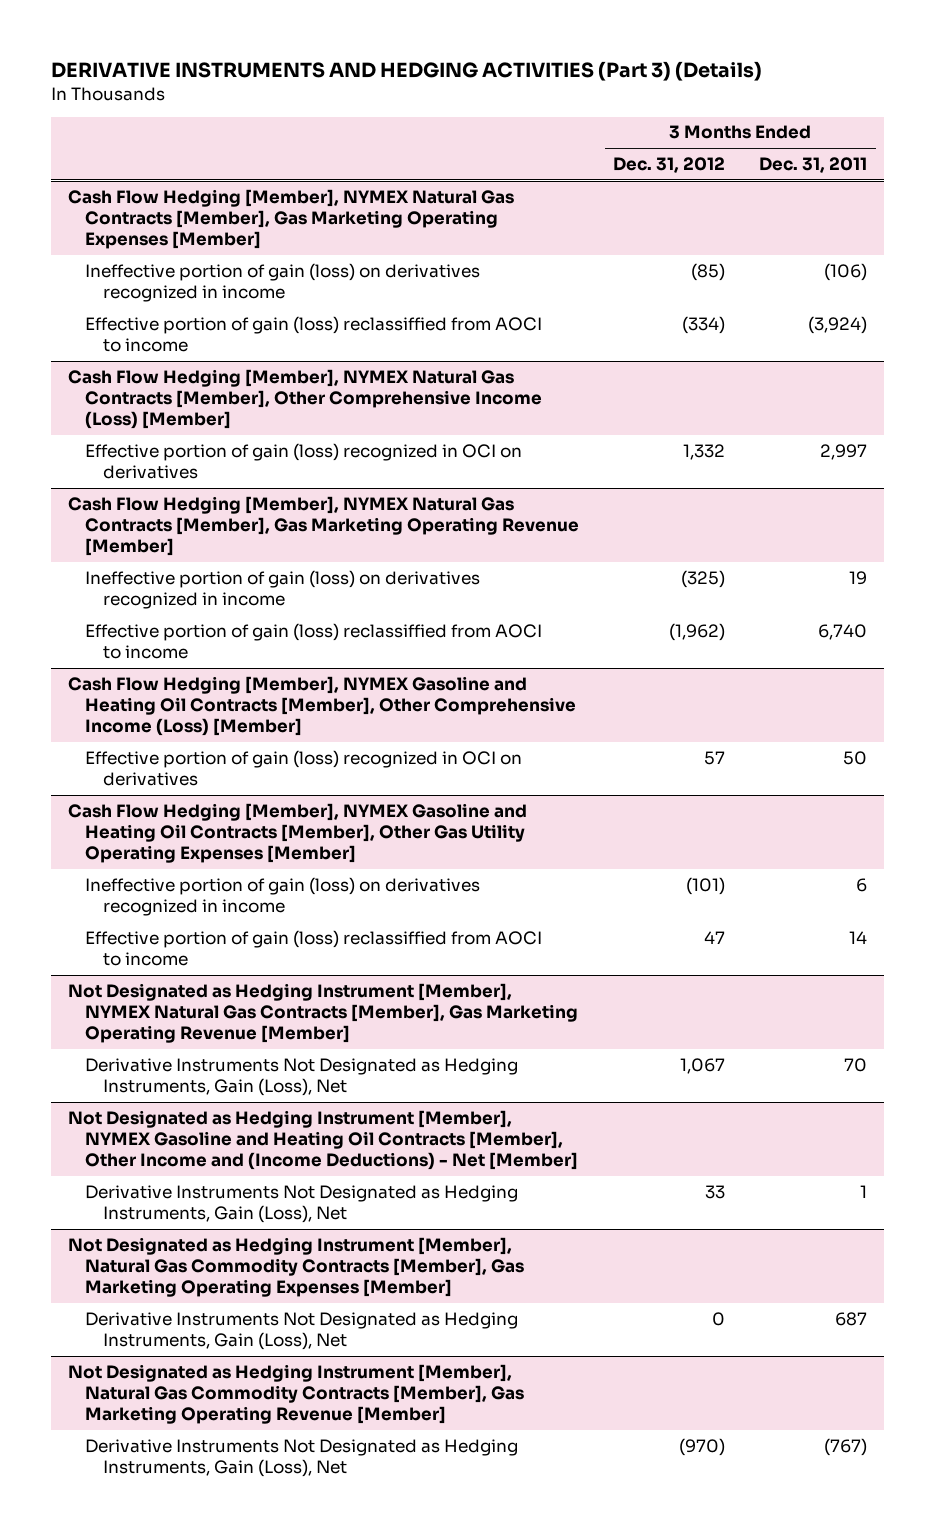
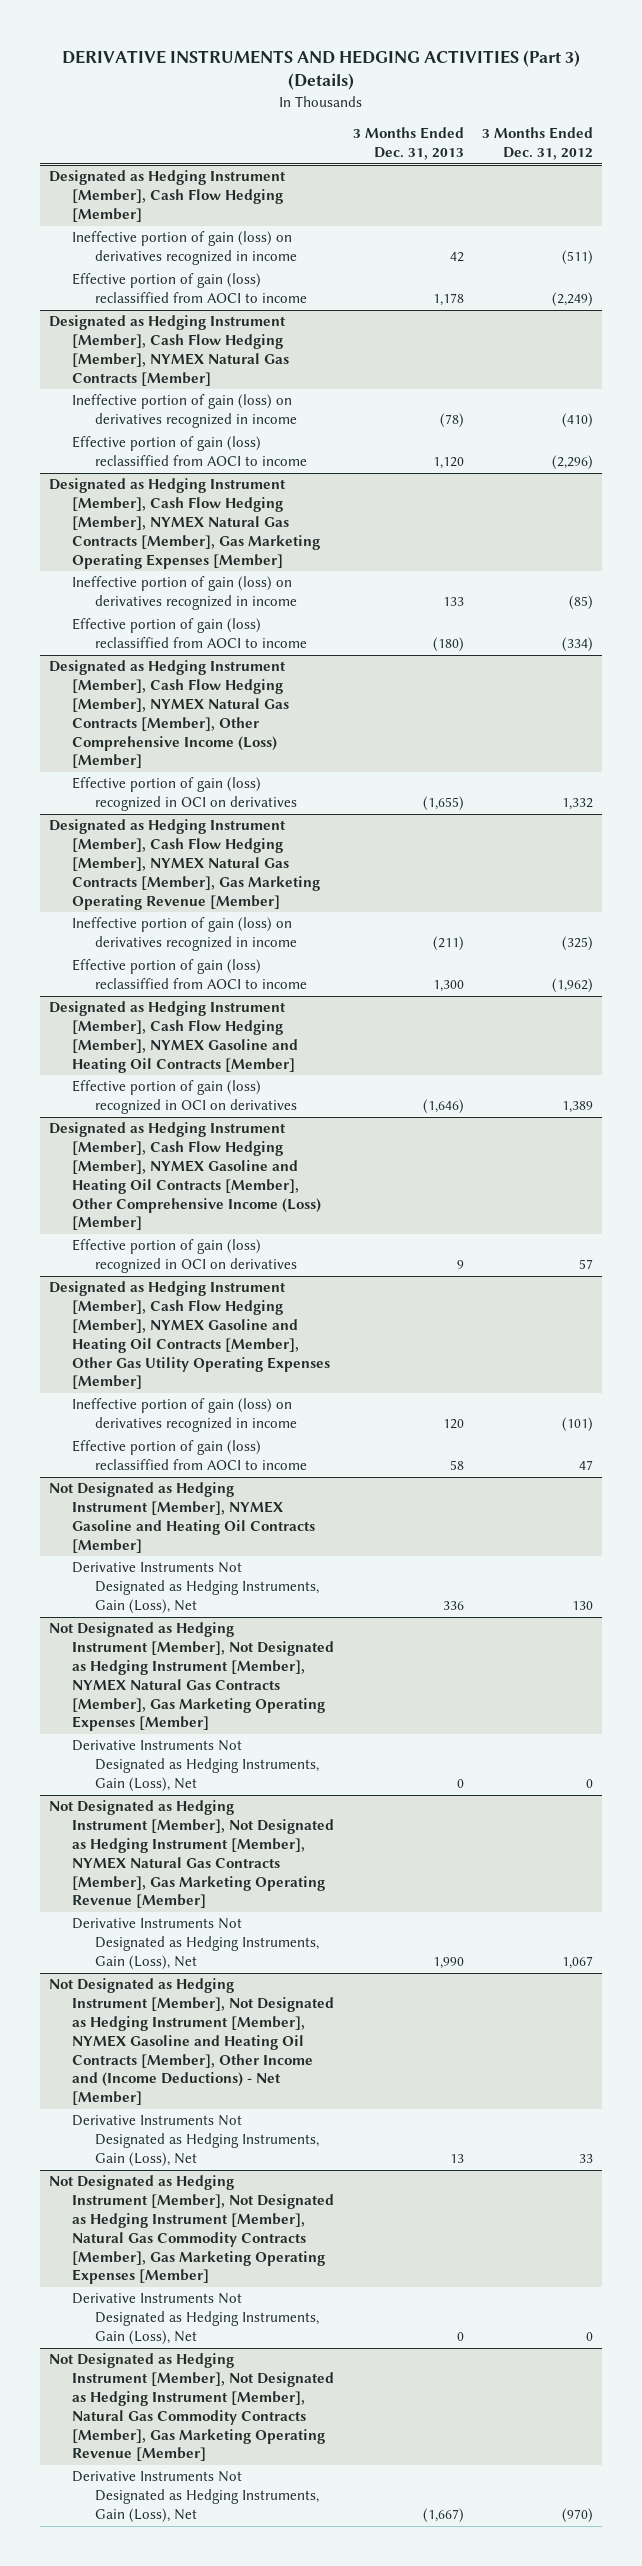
- | 3 Months Ended Dec. 31, 2012 | 3 Months Ended Dec. 31, 2011
+ | 3 Months Ended Dec. 31, 2013 | 3 Months Ended Dec. 31, 2012
- Cash Flow Hedging [Member], NYMEX Natural Gas Contracts [Member], Gas Marketing Operating Expenses [Member]
+ Designated as Hedging Instrument [Member], Cash Flow Hedging [Member]
+ Ineffective portion of gain (loss) on derivatives recognized in income | 42 | (511)
+ Effective portion of gain (loss) reclassiffied from AOCI to income | 1,178 | (2,249)
+ Designated as Hedging Instrument [Member], Cash Flow Hedging [Member], NYMEX Natural Gas Contracts [Member]
+ Ineffective portion of gain (loss) on derivatives recognized in income | (78) | (410)
+ Effective portion of gain (loss) reclassiffied from AOCI to income | 1,120 | (2,296)
+ Designated as Hedging Instrument [Member], Cash Flow Hedging [Member], NYMEX Natural Gas Contracts [Member], Gas Marketing Operating Expenses [Member]
- Cash Flow Hedging [Member], NYMEX Natural Gas Contracts [Member], Other Comprehensive Income (Loss) [Member]
+ Designated as Hedging Instrument [Member], Cash Flow Hedging [Member], NYMEX Natural Gas Contracts [Member], Other Comprehensive Income (Loss) [Member]
- Cash Flow Hedging [Member], NYMEX Natural Gas Contracts [Member], Gas Marketing Operating Revenue [Member]
+ Designated as Hedging Instrument [Member], Cash Flow Hedging [Member], NYMEX Natural Gas Contracts [Member], Gas Marketing Operating Revenue [Member]
- Cash Flow Hedging [Member], NYMEX Gasoline and Heating Oil Contracts [Member], Other Comprehensive Income (Loss) [Member]
+ Designated as Hedging Instrument [Member], Cash Flow Hedging [Member], NYMEX Gasoline and Heating Oil Contracts [Member]
+ Effective portion of gain (loss) recognized in OCI on derivatives | (1,646) | 1,389
+ Designated as Hedging Instrument [Member], Cash Flow Hedging [Member], NYMEX Gasoline and Heating Oil Contracts [Member], Other Comprehensive Income (Loss) [Member]
- Cash Flow Hedging [Member], NYMEX Gasoline and Heating Oil Contracts [Member], Other Gas Utility Operating Expenses [Member]
+ Designated as Hedging Instrument [Member], Cash Flow Hedging [Member], NYMEX Gasoline and Heating Oil Contracts [Member], Other Gas Utility Operating Expenses [Member]
- Not Designated as Hedging Instrument [Member], NYMEX Natural Gas Contracts [Member], Gas Marketing Operating Revenue [Member]
+ Not Designated as Hedging Instrument [Member], NYMEX Gasoline and Heating Oil Contracts [Member]
+ Derivative Instruments Not Designated as Hedging Instruments, Gain (Loss), Net | 336 | 130
+ Not Designated as Hedging Instrument [Member], Not Designated as Hedging Instrument [Member], NYMEX Natural Gas Contracts [Member], Gas Marketing Operating Expenses [Member]
+ Derivative Instruments Not Designated as Hedging Instruments, Gain (Loss), Net | 0 | 0
+ Not Designated as Hedging Instrument [Member], Not Designated as Hedging Instrument [Member], NYMEX Natural Gas Contracts [Member], Gas Marketing Operating Revenue [Member]
- Not Designated as Hedging Instrument [Member], NYMEX Gasoline and Heating Oil Contracts [Member], Other Income and (Income Deductions) - Net [Member]
+ Not Designated as Hedging Instrument [Member], Not Designated as Hedging Instrument [Member], NYMEX Gasoline and Heating Oil Contracts [Member], Other Income and (Income Deductions) - Net [Member]
- Not Designated as Hedging Instrument [Member], Natural Gas Commodity Contracts [Member], Gas Marketing Operating Expenses [Member]
+ Not Designated as Hedging Instrument [Member], Not Designated as Hedging Instrument [Member], Natural Gas Commodity Contracts [Member], Gas Marketing Operating Expenses [Member]
- Not Designated as Hedging Instrument [Member], Natural Gas Commodity Contracts [Member], Gas Marketing Operating Revenue [Member]
+ Not Designated as Hedging Instrument [Member], Not Designated as Hedging Instrument [Member], Natural Gas Commodity Contracts [Member], Gas Marketing Operating Revenue [Member]

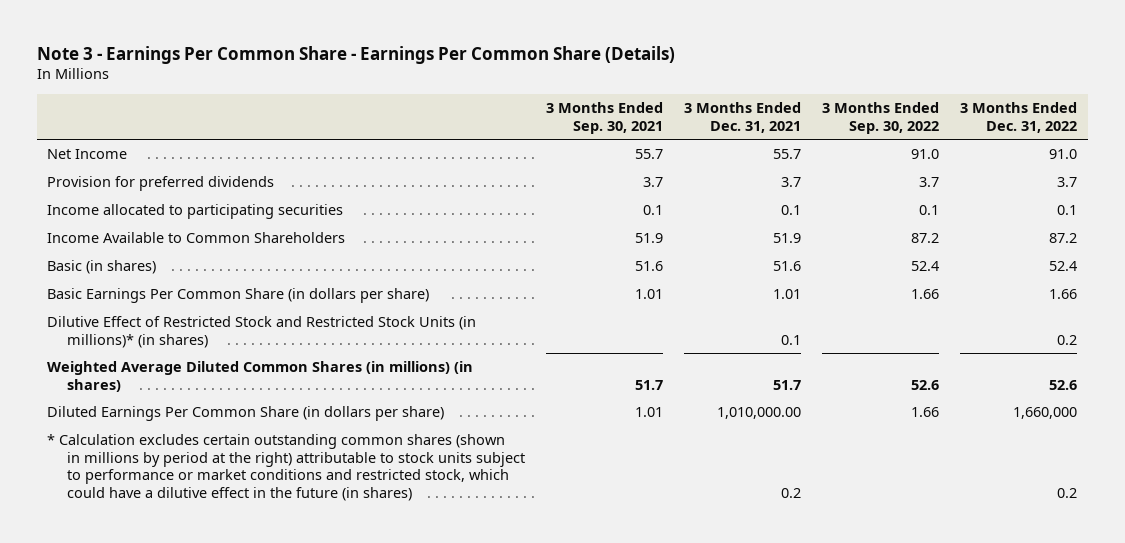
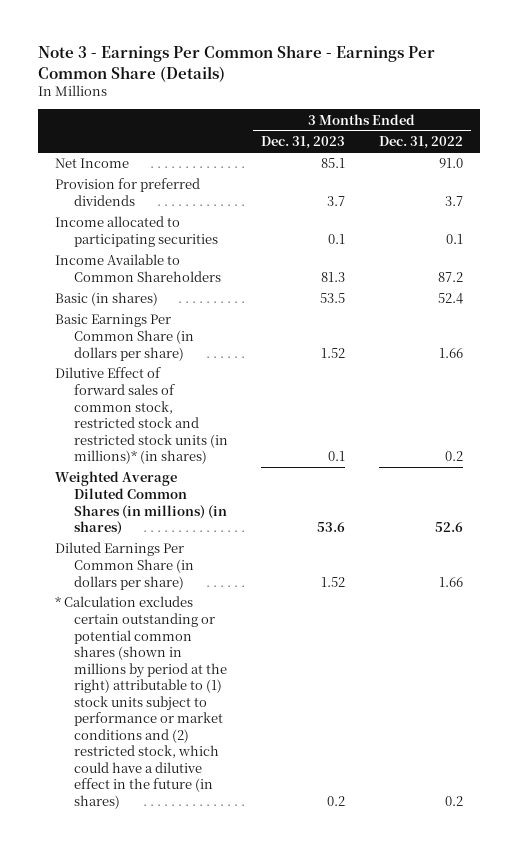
- | 3 Months Ended Sep. 30, 2021 | 3 Months Ended Dec. 31, 2021 | 3 Months Ended Sep. 30, 2022 | 3 Months Ended Dec. 31, 2022
+ | 3 Months Ended Dec. 31, 2023 | 3 Months Ended Dec. 31, 2022
- Dilutive Effect of Restricted Stock and Restricted Stock Units (in millions)* (in shares) | | 0.1 | | 0.2
+ Dilutive Effect of forward sales of common stock, restricted stock and restricted stock units (in millions)* (in shares) | 0.1 | 0.2
- Diluted Earnings Per Common Share (in dollars per share) | 1.01 | 1,010,000.00 | 1.66 | 1,660,000
- * Calculation excludes certain outstanding common shares (shown in millions by period at the right) attributable to stock units subject to performance or market conditions and restricted stock, which could have a dilutive effect in the future (in shares) | | 0.2 | | 0.2
+ Diluted Earnings Per Common Share (in dollars per share) | 1.52 | 1.66
+ * Calculation excludes certain outstanding or potential common shares (shown in millions by period at the right) attributable to (1) stock units subject to performance or market conditions and (2) restricted stock, which could have a dilutive effect in the future (in shares) | 0.2 | 0.2

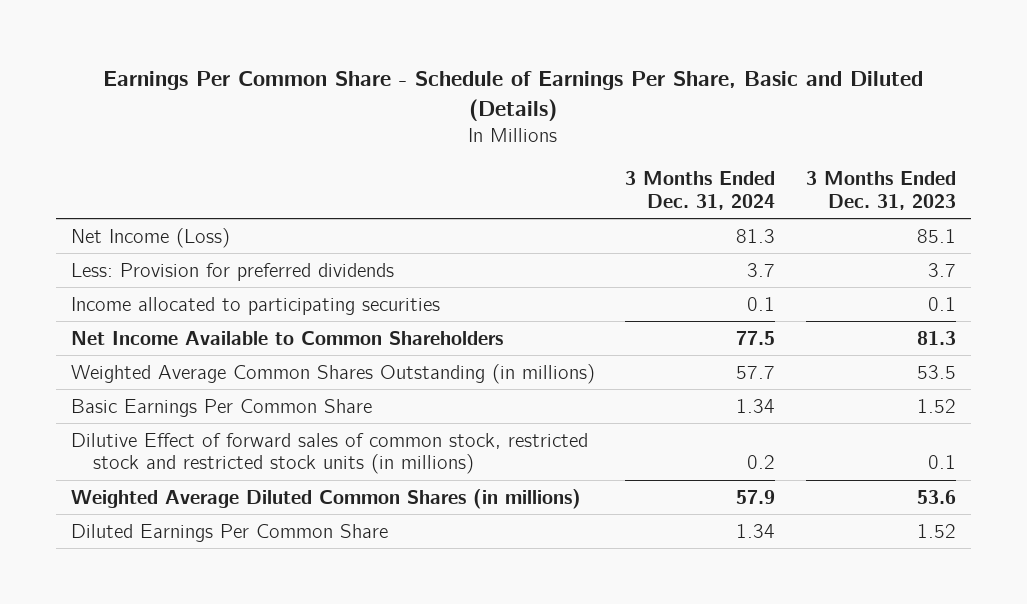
- Note 3 - Earnings Per Common Share - Earnings Per Common Share (Details)
+ Earnings Per Common Share - Schedule of Earnings Per Share, Basic and Diluted (Details)
- | 3 Months Ended Dec. 31, 2023 | 3 Months Ended Dec. 31, 2022
+ | 3 Months Ended Dec. 31, 2024 | 3 Months Ended Dec. 31, 2023
- Net Income | 85.1 | 91.0
- Provision for preferred dividends | 3.7 | 3.7
+ Net Income (Loss) | 81.3 | 85.1
+ Less: Provision for preferred dividends | 3.7 | 3.7
- Income Available to Common Shareholders | 81.3 | 87.2
- Basic (in shares) | 53.5 | 52.4
- Basic Earnings Per Common Share (in dollars per share) | 1.52 | 1.66
- Dilutive Effect of forward sales of common stock, restricted stock and restricted stock units (in millions)* (in shares) | 0.1 | 0.2
- Weighted Average Diluted Common Shares (in millions) (in shares) | 53.6 | 52.6
- Diluted Earnings Per Common Share (in dollars per share) | 1.52 | 1.66
- * Calculation excludes certain outstanding or potential common shares (shown in millions by period at the right) attributable to (1) stock units subject to performance or market conditions and (2) restricted stock, which could have a dilutive effect in the future (in shares) | 0.2 | 0.2
+ Net Income Available to Common Shareholders | 77.5 | 81.3
+ Weighted Average Common Shares Outstanding (in millions) | 57.7 | 53.5
+ Basic Earnings Per Common Share | 1.34 | 1.52
+ Dilutive Effect of forward sales of common stock, restricted stock and restricted stock units (in millions) | 0.2 | 0.1
+ Weighted Average Diluted Common Shares (in millions) | 57.9 | 53.6
+ Diluted Earnings Per Common Share | 1.34 | 1.52

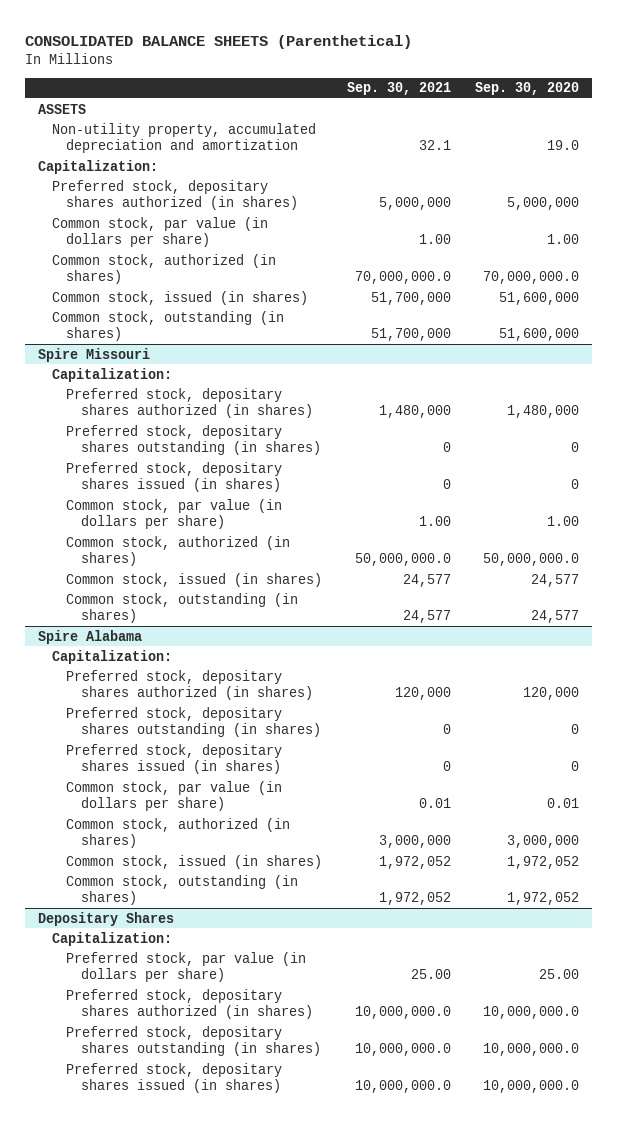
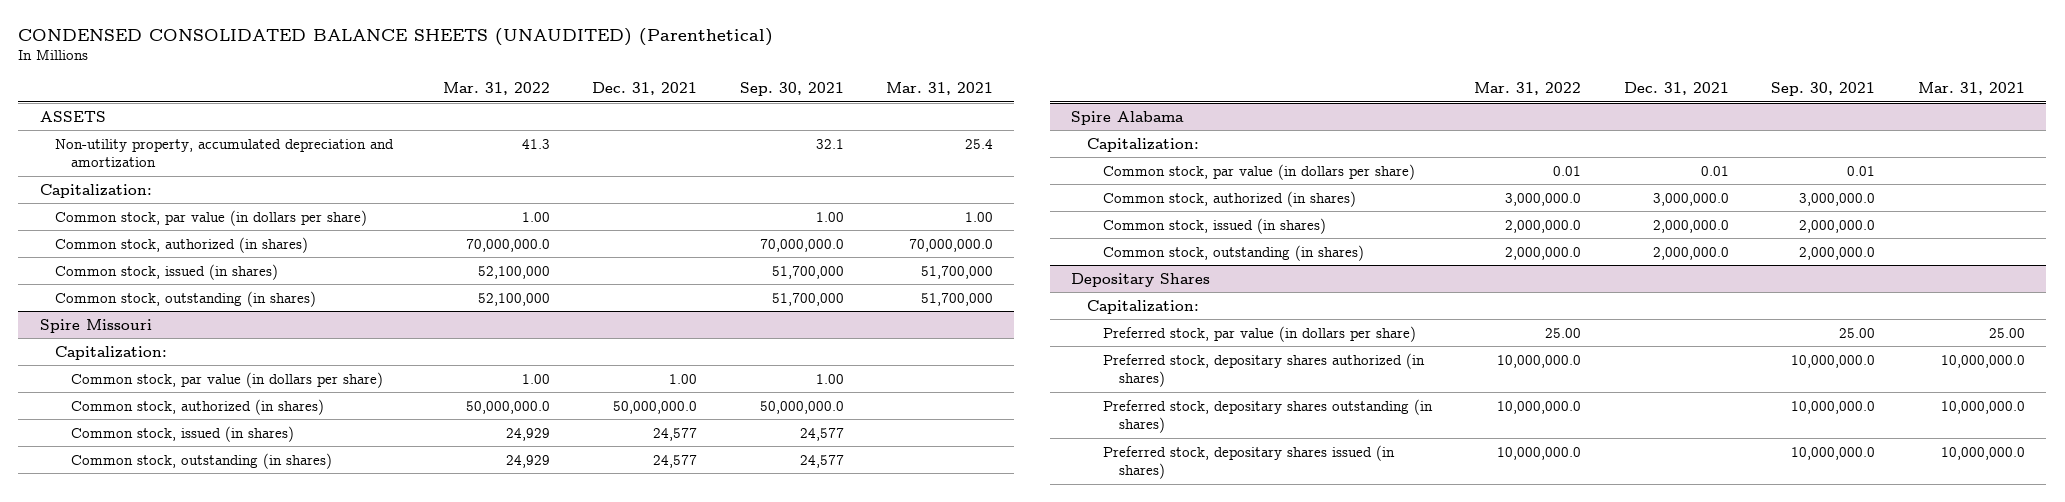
- CONSOLIDATED BALANCE SHEETS (Parenthetical)
+ CONDENSED CONSOLIDATED BALANCE SHEETS (UNAUDITED) (Parenthetical)
- | Sep. 30, 2021 | Sep. 30, 2020
+ | Mar. 31, 2022 | Dec. 31, 2021 | Sep. 30, 2021 | Mar. 31, 2021
- Preferred stock, depositary shares authorized (in shares) | 5,000,000 | 5,000,000
@ Spire Missouri
- Preferred stock, depositary shares authorized (in shares) | 1,480,000 | 1,480,000
- Preferred stock, depositary shares outstanding (in shares) | 0 | 0
- Preferred stock, depositary shares issued (in shares) | 0 | 0
@ Spire Alabama
- Preferred stock, depositary shares authorized (in shares) | 120,000 | 120,000
- Preferred stock, depositary shares outstanding (in shares) | 0 | 0
- Preferred stock, depositary shares issued (in shares) | 0 | 0
- Common stock, authorized (in shares) | 3,000,000 | 3,000,000
- Common stock, issued (in shares) | 1,972,052 | 1,972,052
- Common stock, outstanding (in shares) | 1,972,052 | 1,972,052
+ Common stock, authorized (in shares) | 3,000,000.0 | 3,000,000.0 | 3,000,000.0 |
+ Common stock, issued (in shares) | 2,000,000.0 | 2,000,000.0 | 2,000,000.0 |
+ Common stock, outstanding (in shares) | 2,000,000.0 | 2,000,000.0 | 2,000,000.0 |

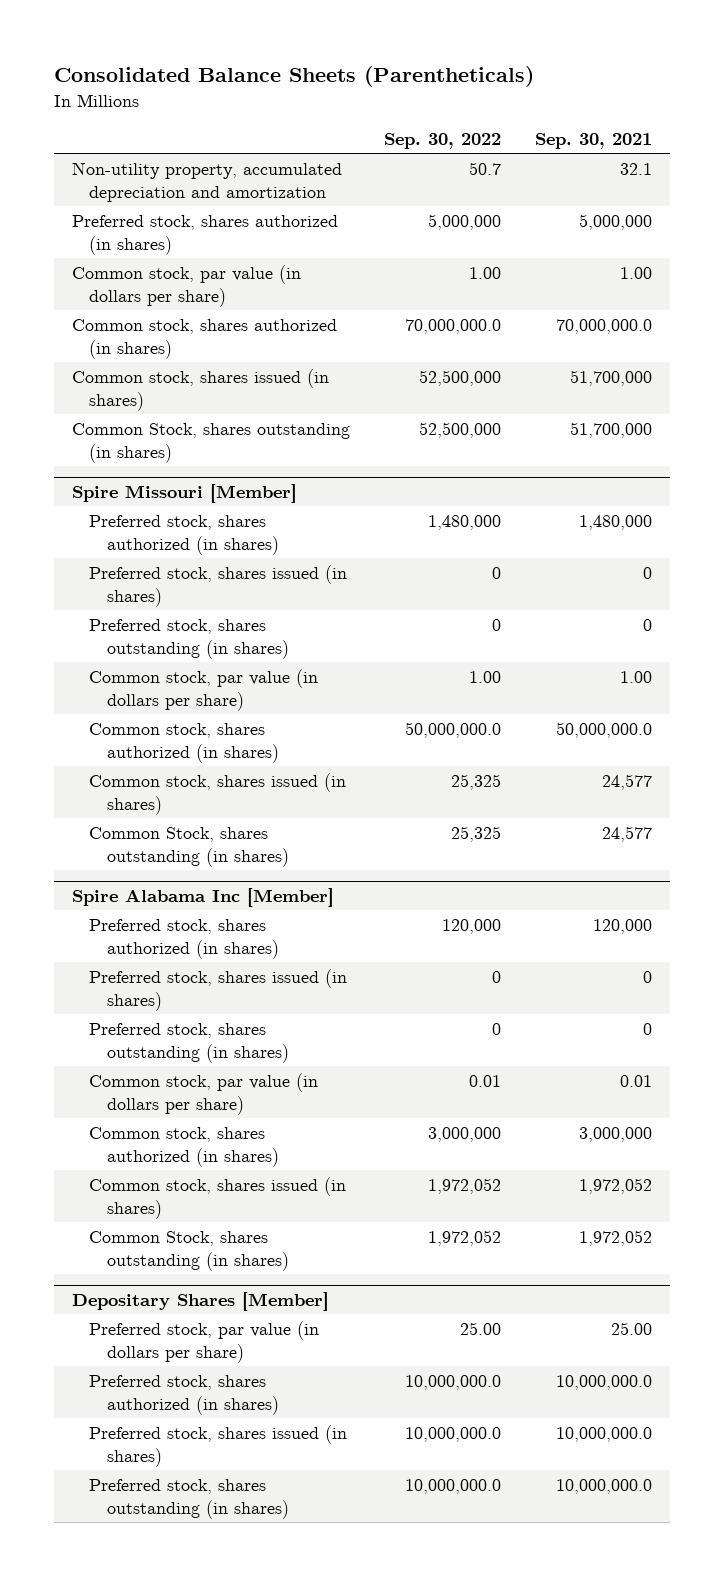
- CONDENSED CONSOLIDATED BALANCE SHEETS (UNAUDITED) (Parenthetical)
+ Consolidated Balance Sheets (Parentheticals)
- | Mar. 31, 2022 | Dec. 31, 2021 | Sep. 30, 2021 | Mar. 31, 2021
+ | Sep. 30, 2022 | Sep. 30, 2021
- ASSETS
- Capitalization:
+ Preferred stock, shares authorized (in shares) | 5,000,000 | 5,000,000
- Common stock, authorized (in shares) | 70,000,000.0 | | 70,000,000.0 | 70,000,000.0
- Common stock, issued (in shares) | 52,100,000 | | 51,700,000 | 51,700,000
- Common stock, outstanding (in shares) | 52,100,000 | | 51,700,000 | 51,700,000
- Spire Missouri
- Capitalization:
+ Common stock, shares authorized (in shares) | 70,000,000.0 | 70,000,000.0
+ Common stock, shares issued (in shares) | 52,500,000 | 51,700,000
+ Common Stock, shares outstanding (in shares) | 52,500,000 | 51,700,000
+ Spire Missouri [Member]
+ Preferred stock, shares authorized (in shares) | 1,480,000 | 1,480,000
+ Preferred stock, shares issued (in shares) | 0 | 0
+ Preferred stock, shares outstanding (in shares) | 0 | 0
- Common stock, authorized (in shares) | 50,000,000.0 | 50,000,000.0 | 50,000,000.0 |
- Common stock, issued (in shares) | 24,929 | 24,577 | 24,577 |
- Common stock, outstanding (in shares) | 24,929 | 24,577 | 24,577 |
- Spire Alabama
- Capitalization:
+ Common stock, shares authorized (in shares) | 50,000,000.0 | 50,000,000.0
+ Common stock, shares issued (in shares) | 25,325 | 24,577
+ Common Stock, shares outstanding (in shares) | 25,325 | 24,577
+ Spire Alabama Inc [Member]
+ Preferred stock, shares authorized (in shares) | 120,000 | 120,000
+ Preferred stock, shares issued (in shares) | 0 | 0
+ Preferred stock, shares outstanding (in shares) | 0 | 0
- Common stock, authorized (in shares) | 3,000,000.0 | 3,000,000.0 | 3,000,000.0 |
- Common stock, issued (in shares) | 2,000,000.0 | 2,000,000.0 | 2,000,000.0 |
- Common stock, outstanding (in shares) | 2,000,000.0 | 2,000,000.0 | 2,000,000.0 |
- Depositary Shares
- Capitalization:
+ Common stock, shares authorized (in shares) | 3,000,000 | 3,000,000
+ Common stock, shares issued (in shares) | 1,972,052 | 1,972,052
+ Common Stock, shares outstanding (in shares) | 1,972,052 | 1,972,052
+ Depositary Shares [Member]
- Preferred stock, depositary shares authorized (in shares) | 10,000,000.0 | | 10,000,000.0 | 10,000,000.0
- Preferred stock, depositary shares outstanding (in shares) | 10,000,000.0 | | 10,000,000.0 | 10,000,000.0
- Preferred stock, depositary shares issued (in shares) | 10,000,000.0 | | 10,000,000.0 | 10,000,000.0
+ Preferred stock, shares authorized (in shares) | 10,000,000.0 | 10,000,000.0
+ Preferred stock, shares issued (in shares) | 10,000,000.0 | 10,000,000.0
+ Preferred stock, shares outstanding (in shares) | 10,000,000.0 | 10,000,000.0

